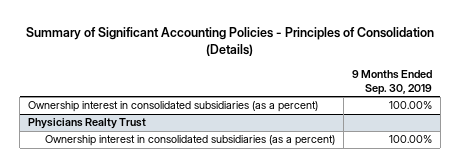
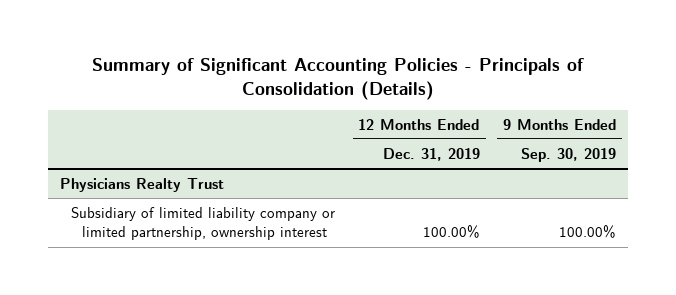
- Summary of Significant Accounting Policies - Principles of Consolidation (Details)
+ Summary of Significant Accounting Policies - Principals of Consolidation (Details)
- | 9 Months Ended Sep. 30, 2019
+ | 12 Months Ended Dec. 31, 2019 | 9 Months Ended Sep. 30, 2019
- Ownership interest in consolidated subsidiaries (as a percent) | 100.00%
@ Physicians Realty Trust
- Ownership interest in consolidated subsidiaries (as a percent) | 100.00%
+ Subsidiary of limited liability company or limited partnership, ownership interest | 100.00% | 100.00%

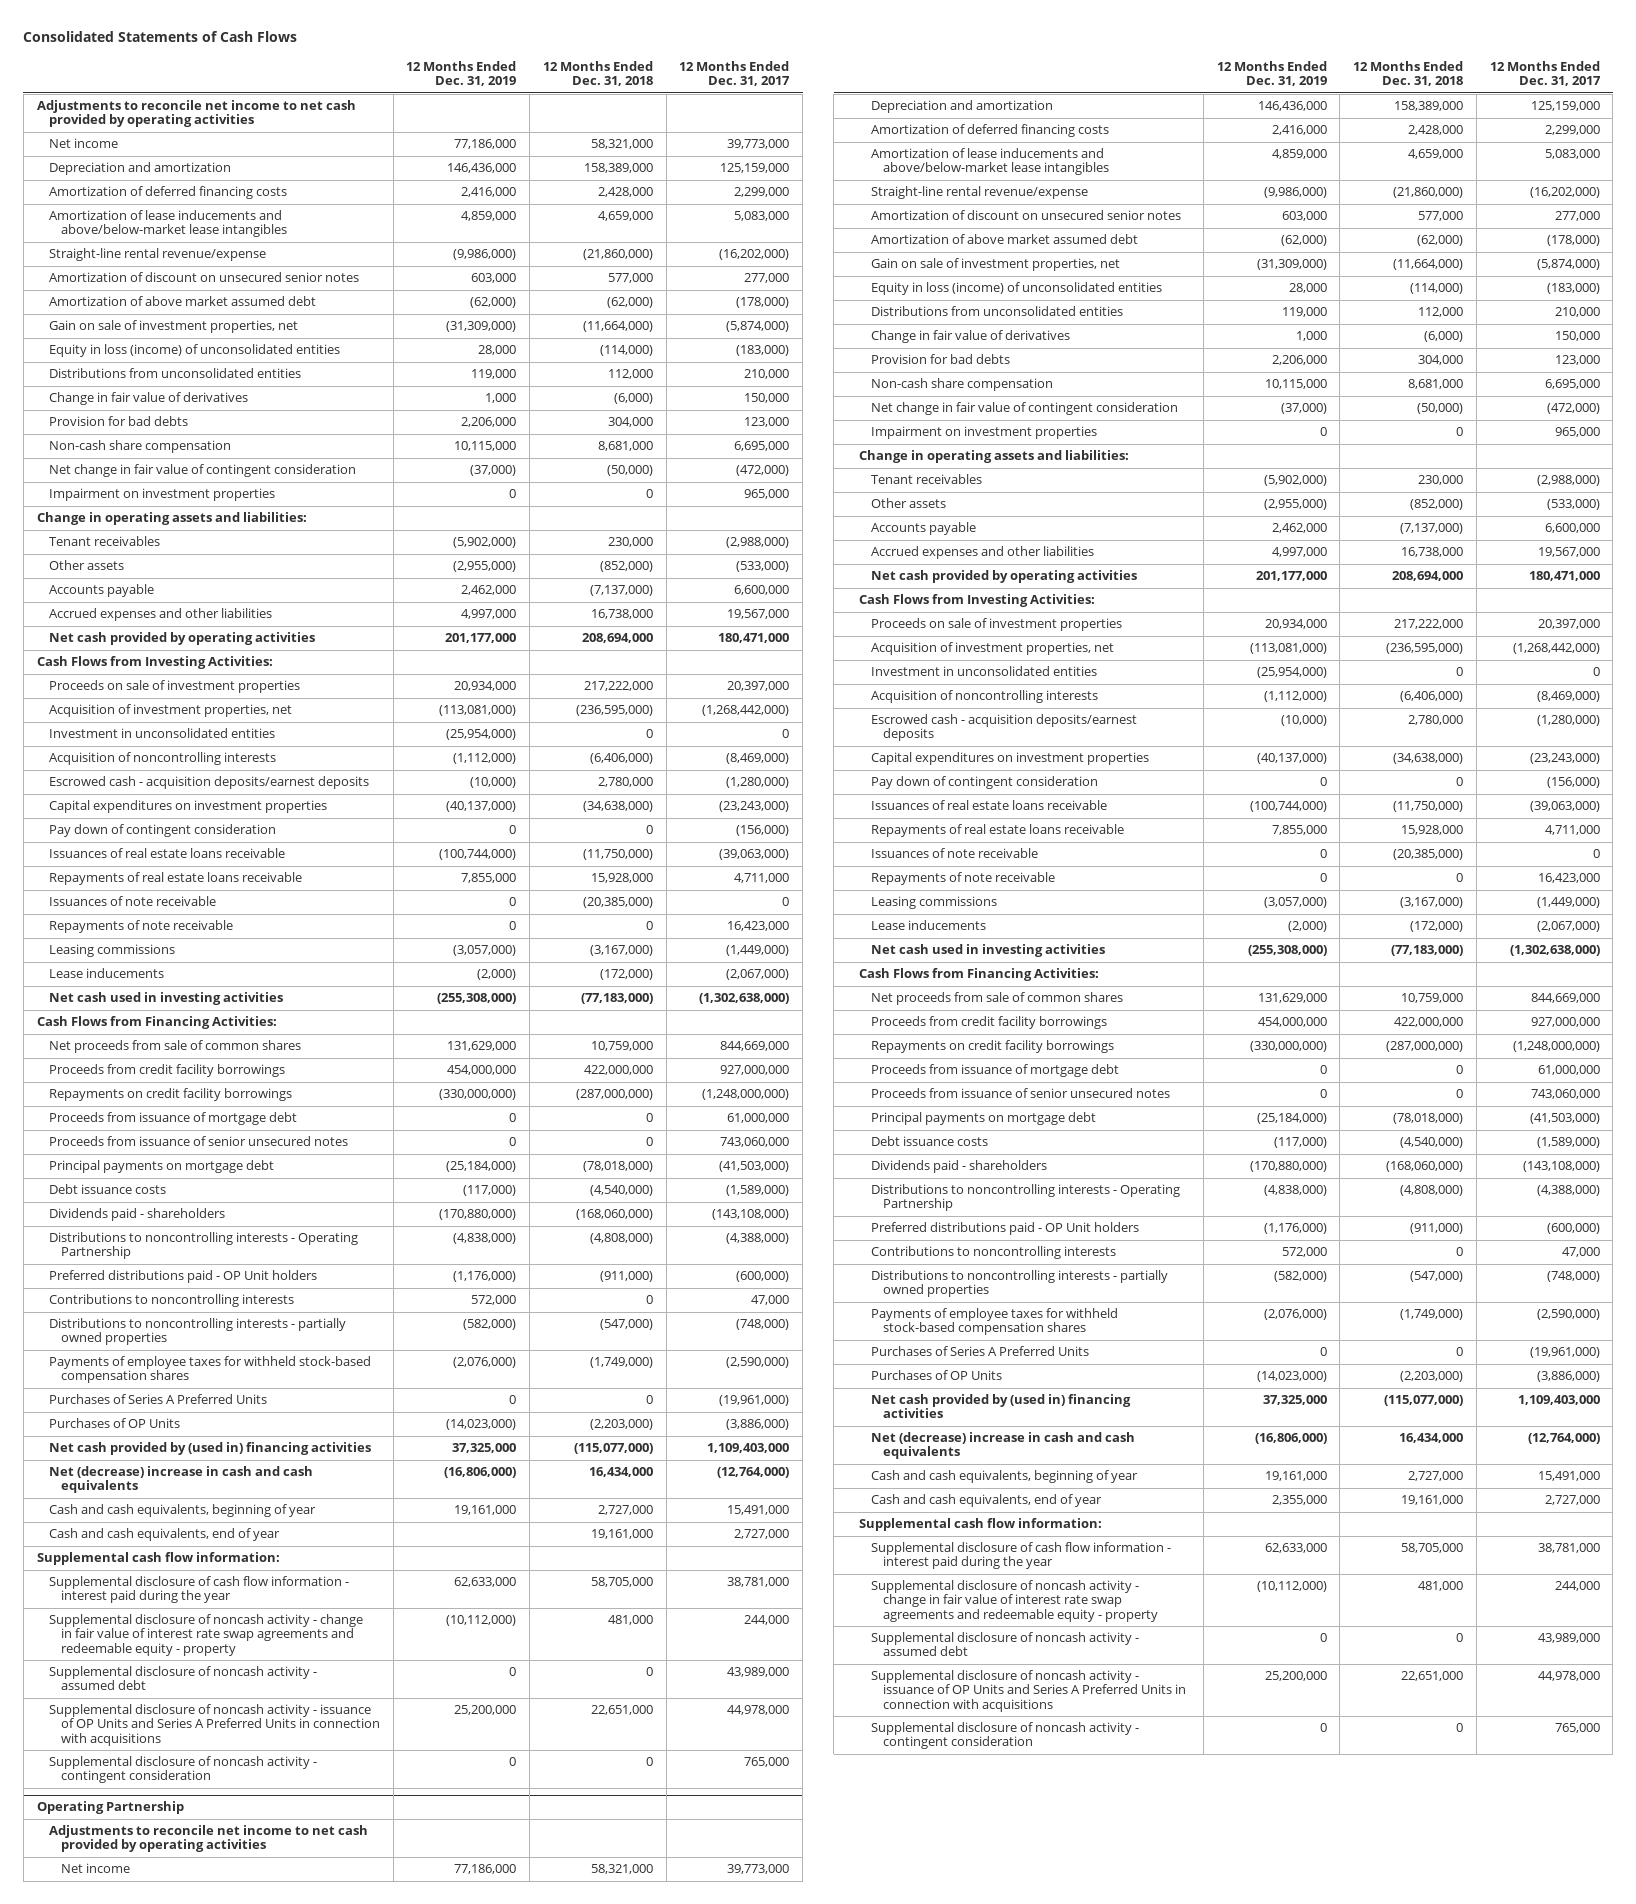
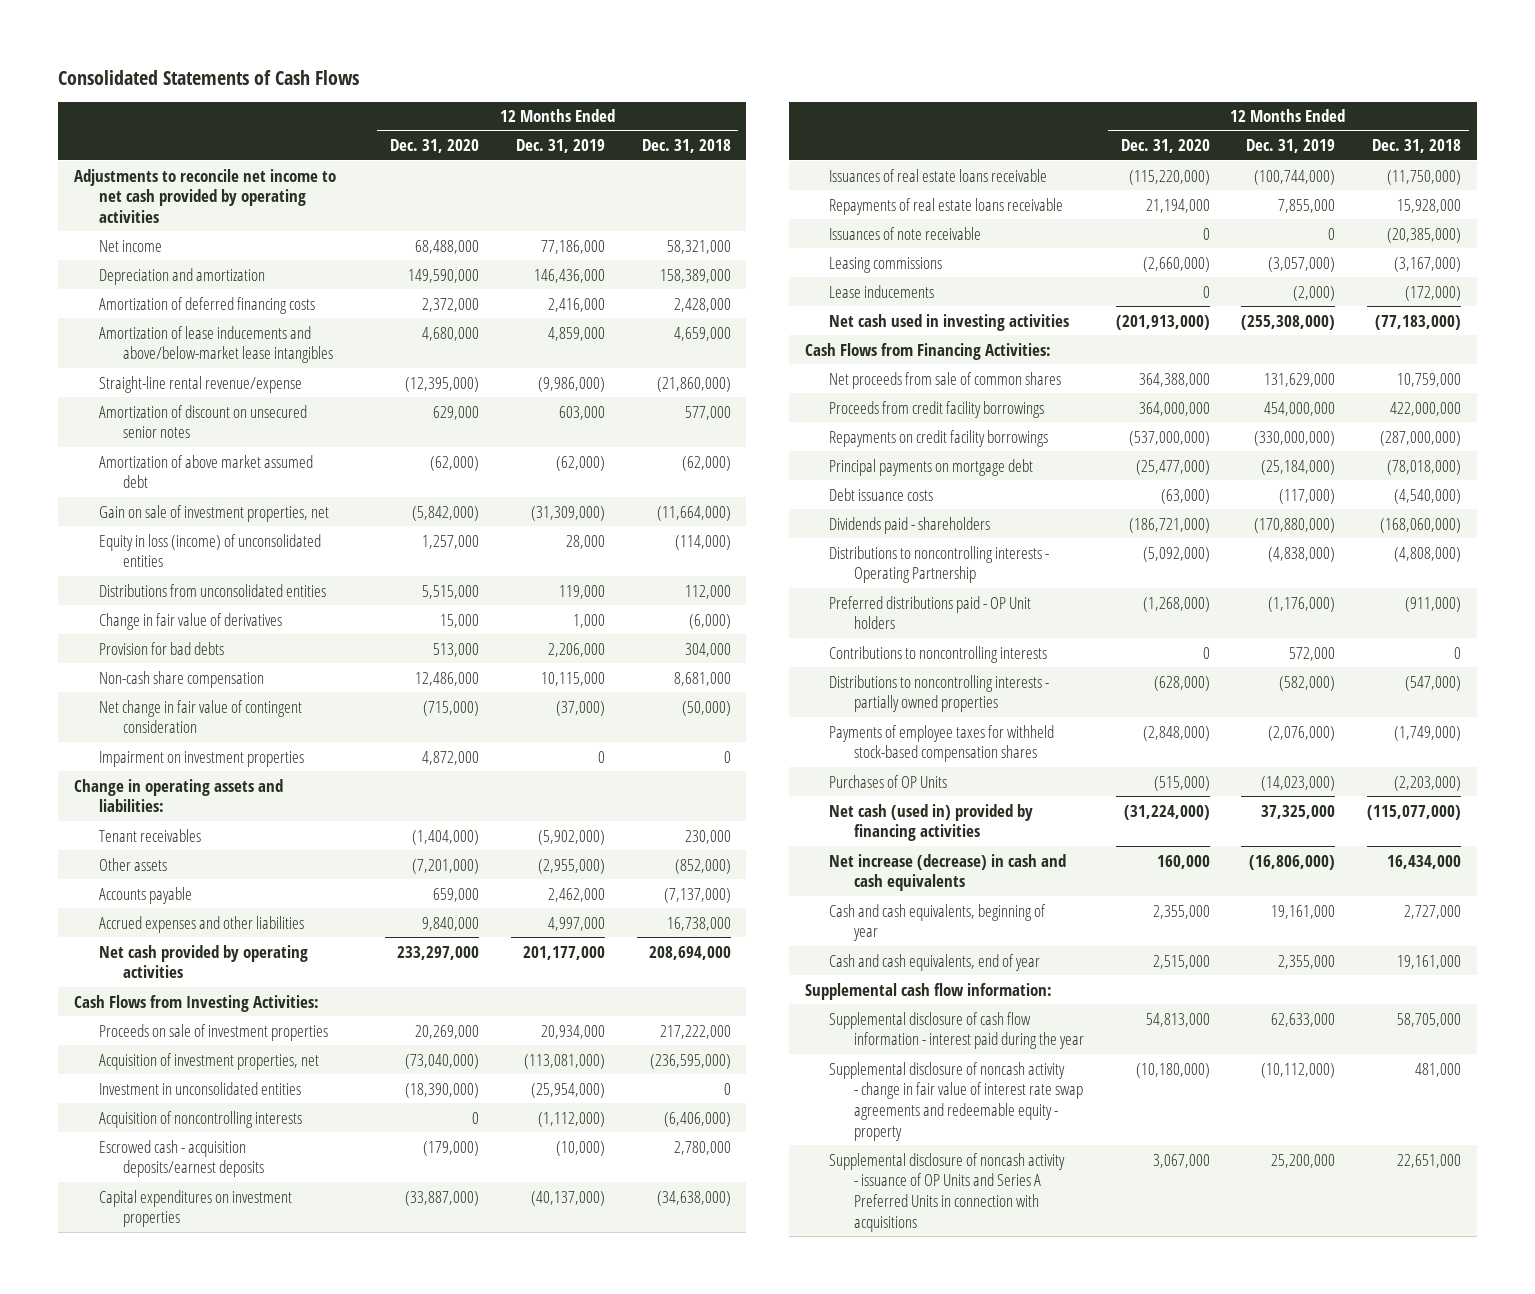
- | 12 Months Ended Dec. 31, 2019 | 12 Months Ended Dec. 31, 2018 | 12 Months Ended Dec. 31, 2017
+ | 12 Months Ended Dec. 31, 2020 | 12 Months Ended Dec. 31, 2019 | 12 Months Ended Dec. 31, 2018
- Pay down of contingent consideration | 0 | 0 | (156,000)
- Repayments of note receivable | 0 | 0 | 16,423,000
- Proceeds from issuance of mortgage debt | 0 | 0 | 61,000,000
- Proceeds from issuance of senior unsecured notes | 0 | 0 | 743,060,000
- Purchases of Series A Preferred Units | 0 | 0 | (19,961,000)
- Net cash provided by (used in) financing activities | 37,325,000 | (115,077,000) | 1,109,403,000
- Net (decrease) increase in cash and cash equivalents | (16,806,000) | 16,434,000 | (12,764,000)
- Cash and cash equivalents, beginning of year | 19,161,000 | 2,727,000 | 15,491,000
- Cash and cash equivalents, end of year | | 19,161,000 | 2,727,000
- Supplemental cash flow information:
- Supplemental disclosure of cash flow information - interest paid during the year | 62,633,000 | 58,705,000 | 38,781,000
- Supplemental disclosure of noncash activity - change in fair value of interest rate swap agreements and redeemable equity - property | (10,112,000) | 481,000 | 244,000
- Supplemental disclosure of noncash activity - assumed debt | 0 | 0 | 43,989,000
- Supplemental disclosure of noncash activity - issuance of OP Units and Series A Preferred Units in connection with acquisitions | 25,200,000 | 22,651,000 | 44,978,000
- Supplemental disclosure of noncash activity - contingent consideration | 0 | 0 | 765,000
- Operating Partnership
- Adjustments to reconcile net income to net cash provided by operating activities
- Net income | 77,186,000 | 58,321,000 | 39,773,000
- Depreciation and amortization | 146,436,000 | 158,389,000 | 125,159,000
- Amortization of deferred financing costs | 2,416,000 | 2,428,000 | 2,299,000
- Amortization of lease inducements and above/below-market lease intangibles | 4,859,000 | 4,659,000 | 5,083,000
- Straight-line rental revenue/expense | (9,986,000) | (21,860,000) | (16,202,000)
- Amortization of discount on unsecured senior notes | 603,000 | 577,000 | 277,000
- Amortization of above market assumed debt | (62,000) | (62,000) | (178,000)
- Gain on sale of investment properties, net | (31,309,000) | (11,664,000) | (5,874,000)
- Equity in loss (income) of unconsolidated entities | 28,000 | (114,000) | (183,000)
- Distributions from unconsolidated entities | 119,000 | 112,000 | 210,000
- Change in fair value of derivatives | 1,000 | (6,000) | 150,000
- Provision for bad debts | 2,206,000 | 304,000 | 123,000
- Non-cash share compensation | 10,115,000 | 8,681,000 | 6,695,000
- Net change in fair value of contingent consideration | (37,000) | (50,000) | (472,000)
- Impairment on investment properties | 0 | 0 | 965,000
- Change in operating assets and liabilities:
- Tenant receivables | (5,902,000) | 230,000 | (2,988,000)
- Other assets | (2,955,000) | (852,000) | (533,000)
- Accounts payable | 2,462,000 | (7,137,000) | 6,600,000
- Accrued expenses and other liabilities | 4,997,000 | 16,738,000 | 19,567,000
- Net cash provided by operating activities | 201,177,000 | 208,694,000 | 180,471,000
- Cash Flows from Investing Activities:
- Proceeds on sale of investment properties | 20,934,000 | 217,222,000 | 20,397,000
- Acquisition of investment properties, net | (113,081,000) | (236,595,000) | (1,268,442,000)
- Investment in unconsolidated entities | (25,954,000) | 0 | 0
- Acquisition of noncontrolling interests | (1,112,000) | (6,406,000) | (8,469,000)
- Escrowed cash - acquisition deposits/earnest deposits | (10,000) | 2,780,000 | (1,280,000)
- Capital expenditures on investment properties | (40,137,000) | (34,638,000) | (23,243,000)
- Pay down of contingent consideration | 0 | 0 | (156,000)
- Issuances of real estate loans receivable | (100,744,000) | (11,750,000) | (39,063,000)
- Repayments of real estate loans receivable | 7,855,000 | 15,928,000 | 4,711,000
- Issuances of note receivable | 0 | (20,385,000) | 0
- Repayments of note receivable | 0 | 0 | 16,423,000
- Leasing commissions | (3,057,000) | (3,167,000) | (1,449,000)
- Lease inducements | (2,000) | (172,000) | (2,067,000)
- Net cash used in investing activities | (255,308,000) | (77,183,000) | (1,302,638,000)
- Cash Flows from Financing Activities:
- Net proceeds from sale of common shares | 131,629,000 | 10,759,000 | 844,669,000
- Proceeds from credit facility borrowings | 454,000,000 | 422,000,000 | 927,000,000
- Repayments on credit facility borrowings | (330,000,000) | (287,000,000) | (1,248,000,000)
- Proceeds from issuance of mortgage debt | 0 | 0 | 61,000,000
- Proceeds from issuance of senior unsecured notes | 0 | 0 | 743,060,000
- Principal payments on mortgage debt | (25,184,000) | (78,018,000) | (41,503,000)
- Debt issuance costs | (117,000) | (4,540,000) | (1,589,000)
- Dividends paid - shareholders | (170,880,000) | (168,060,000) | (143,108,000)
- Distributions to noncontrolling interests - Operating Partnership | (4,838,000) | (4,808,000) | (4,388,000)
- Preferred distributions paid - OP Unit holders | (1,176,000) | (911,000) | (600,000)
- Contributions to noncontrolling interests | 572,000 | 0 | 47,000
- Distributions to noncontrolling interests - partially owned properties | (582,000) | (547,000) | (748,000)
- Payments of employee taxes for withheld stock-based compensation shares | (2,076,000) | (1,749,000) | (2,590,000)
- Purchases of Series A Preferred Units | 0 | 0 | (19,961,000)
- Purchases of OP Units | (14,023,000) | (2,203,000) | (3,886,000)
- Net cash provided by (used in) financing activities | 37,325,000 | (115,077,000) | 1,109,403,000
- Net (decrease) increase in cash and cash equivalents | (16,806,000) | 16,434,000 | (12,764,000)
+ Net cash (used in) provided by financing activities | (31,224,000) | 37,325,000 | (115,077,000)
+ Net increase (decrease) in cash and cash equivalents | 160,000 | (16,806,000) | 16,434,000
- Supplemental disclosure of noncash activity - assumed debt | 0 | 0 | 43,989,000
- Supplemental disclosure of noncash activity - contingent consideration | 0 | 0 | 765,000

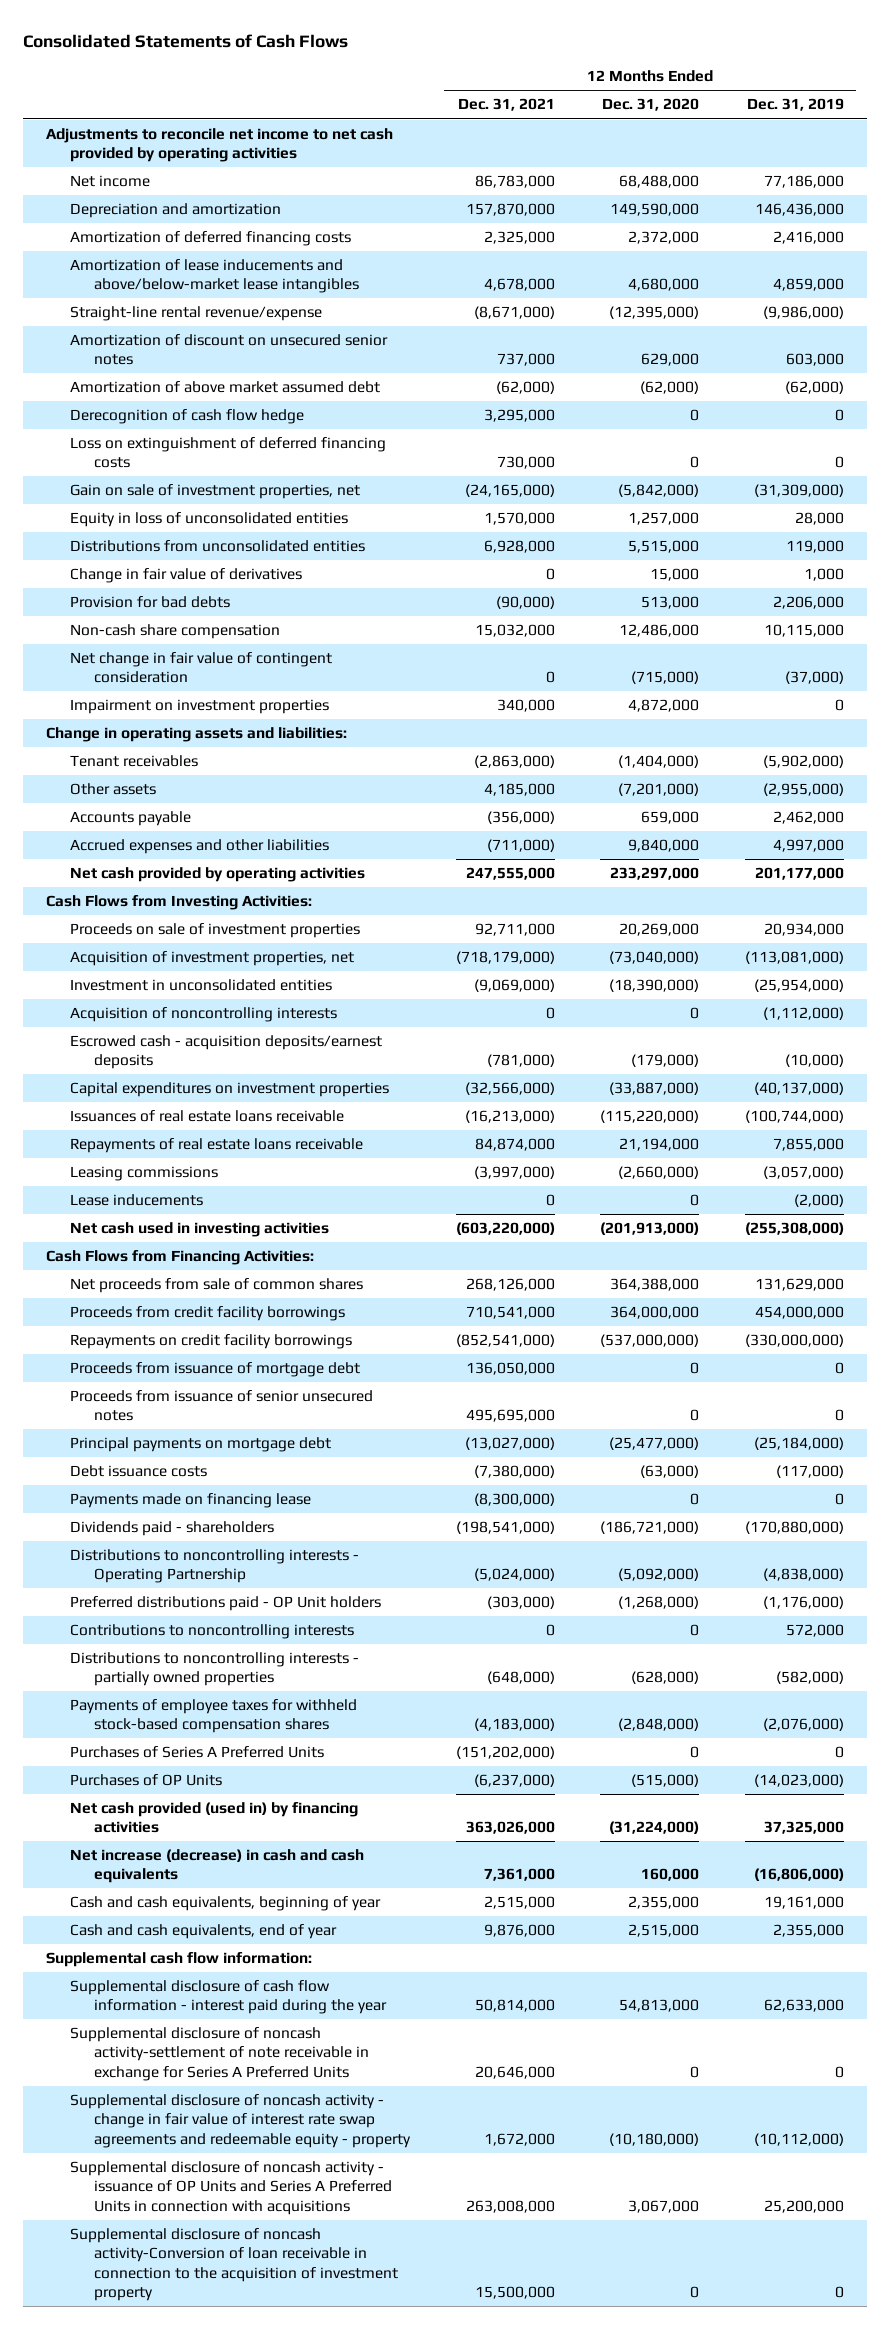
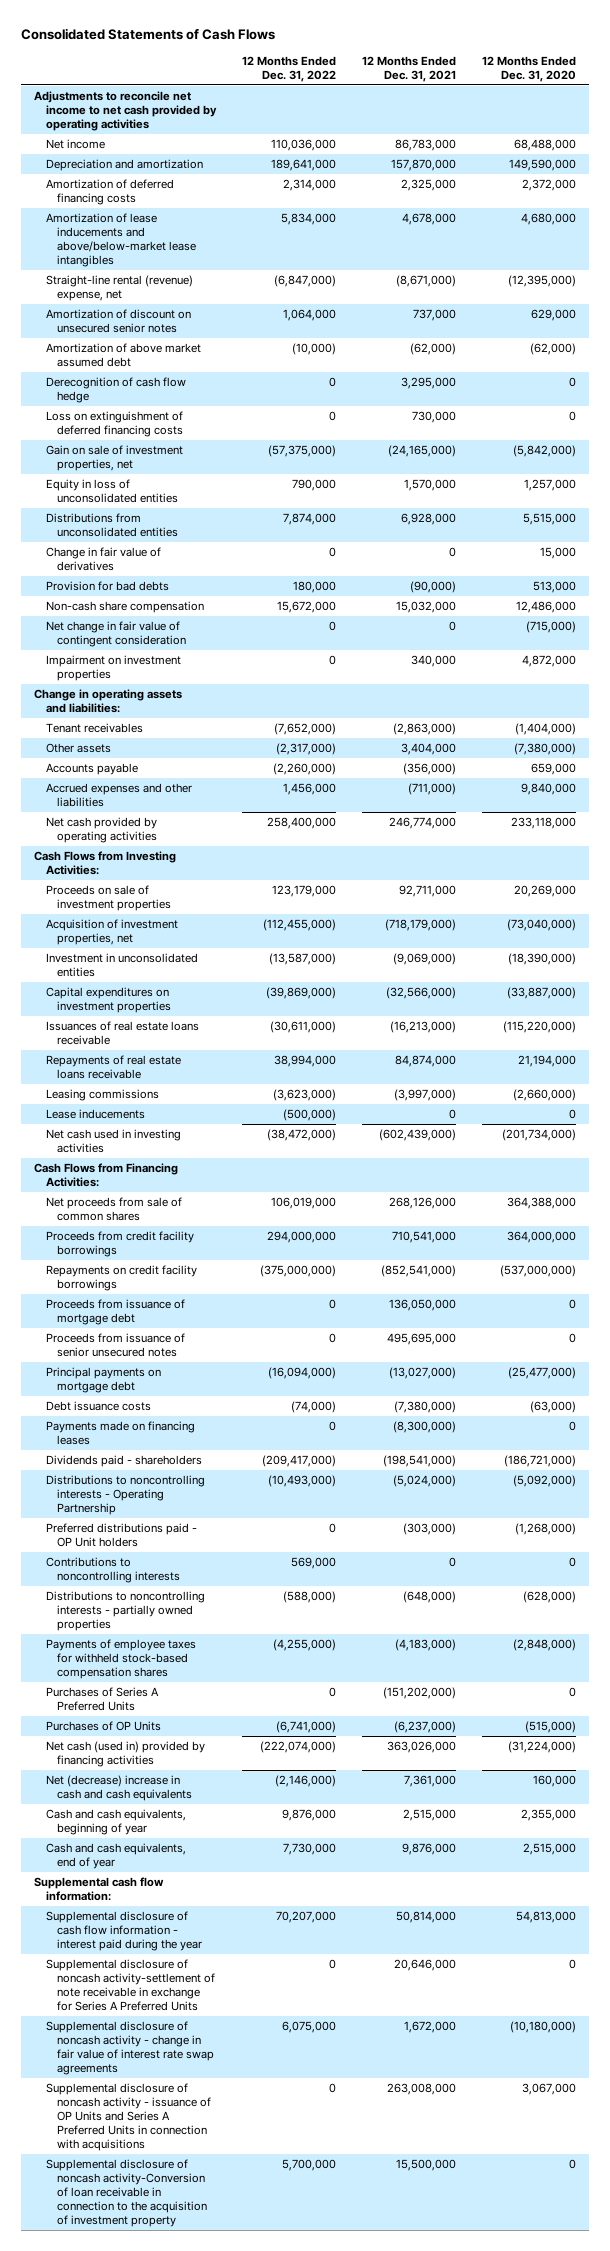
- | 12 Months Ended Dec. 31, 2021 | 12 Months Ended Dec. 31, 2020 | 12 Months Ended Dec. 31, 2019
+ | 12 Months Ended Dec. 31, 2022 | 12 Months Ended Dec. 31, 2021 | 12 Months Ended Dec. 31, 2020
- Straight-line rental revenue/expense | (8,671,000) | (12,395,000) | (9,986,000)
+ Straight-line rental (revenue) expense, net | (6,847,000) | (8,671,000) | (12,395,000)
- Other assets | 4,185,000 | (7,201,000) | (2,955,000)
+ Other assets | (2,317,000) | 3,404,000 | (7,380,000)
- Net cash provided by operating activities | 247,555,000 | 233,297,000 | 201,177,000
+ Net cash provided by operating activities | 258,400,000 | 246,774,000 | 233,118,000
- Acquisition of noncontrolling interests | 0 | 0 | (1,112,000)
- Escrowed cash - acquisition deposits/earnest deposits | (781,000) | (179,000) | (10,000)
- Net cash used in investing activities | (603,220,000) | (201,913,000) | (255,308,000)
+ Net cash used in investing activities | (38,472,000) | (602,439,000) | (201,734,000)
- Payments made on financing lease | (8,300,000) | 0 | 0
+ Payments made on financing leases | 0 | (8,300,000) | 0
- Net cash provided (used in) by financing activities | 363,026,000 | (31,224,000) | 37,325,000
- Net increase (decrease) in cash and cash equivalents | 7,361,000 | 160,000 | (16,806,000)
+ Net cash (used in) provided by financing activities | (222,074,000) | 363,026,000 | (31,224,000)
+ Net (decrease) increase in cash and cash equivalents | (2,146,000) | 7,361,000 | 160,000
- Supplemental disclosure of noncash activity - change in fair value of interest rate swap agreements and redeemable equity - property | 1,672,000 | (10,180,000) | (10,112,000)
+ Supplemental disclosure of noncash activity - change in fair value of interest rate swap agreements | 6,075,000 | 1,672,000 | (10,180,000)

